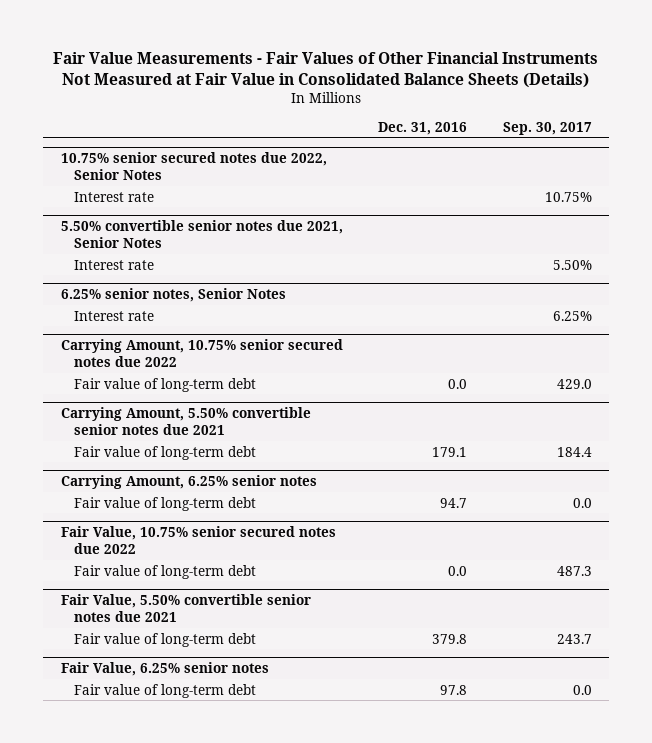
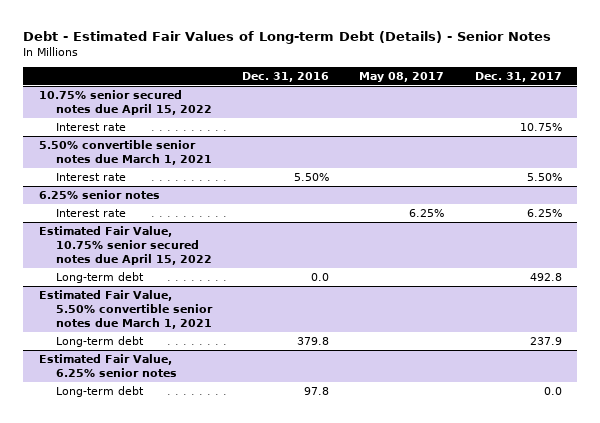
- Fair Value Measurements - Fair Values of Other Financial Instruments Not Measured at Fair Value in Consolidated Balance Sheets (Details)
+ Debt - Estimated Fair Values of Long-term Debt (Details) - Senior Notes
- | Dec. 31, 2016 | Sep. 30, 2017
+ | Dec. 31, 2016 | May 08, 2017 | Dec. 31, 2017
- 10.75% senior secured notes due 2022, Senior Notes
- Interest rate | | 10.75%
- 5.50% convertible senior notes due 2021, Senior Notes
+ 10.75% senior secured notes due April 15, 2022
- 6.25% senior notes, Senior Notes
+ 5.50% convertible senior notes due March 1, 2021
+ Interest rate | 5.50% | | 5.50%
+ 6.25% senior notes
- Carrying Amount, 10.75% senior secured notes due 2022
- Fair value of long-term debt | 0.0 | 429.0
- Carrying Amount, 5.50% convertible senior notes due 2021
- Fair value of long-term debt | 179.1 | 184.4
- Carrying Amount, 6.25% senior notes
- Fair value of long-term debt | 94.7 | 0.0
- Fair Value, 10.75% senior secured notes due 2022
- Fair value of long-term debt | 0.0 | 487.3
- Fair Value, 5.50% convertible senior notes due 2021
- Fair value of long-term debt | 379.8 | 243.7
- Fair Value, 6.25% senior notes
- Fair value of long-term debt | 97.8 | 0.0
+ Estimated Fair Value, 10.75% senior secured notes due April 15, 2022
+ Long-term debt | 0.0 | | 492.8
+ Estimated Fair Value, 5.50% convertible senior notes due March 1, 2021
+ Long-term debt | 379.8 | | 237.9
+ Estimated Fair Value, 6.25% senior notes
+ Long-term debt | 97.8 | | 0.0

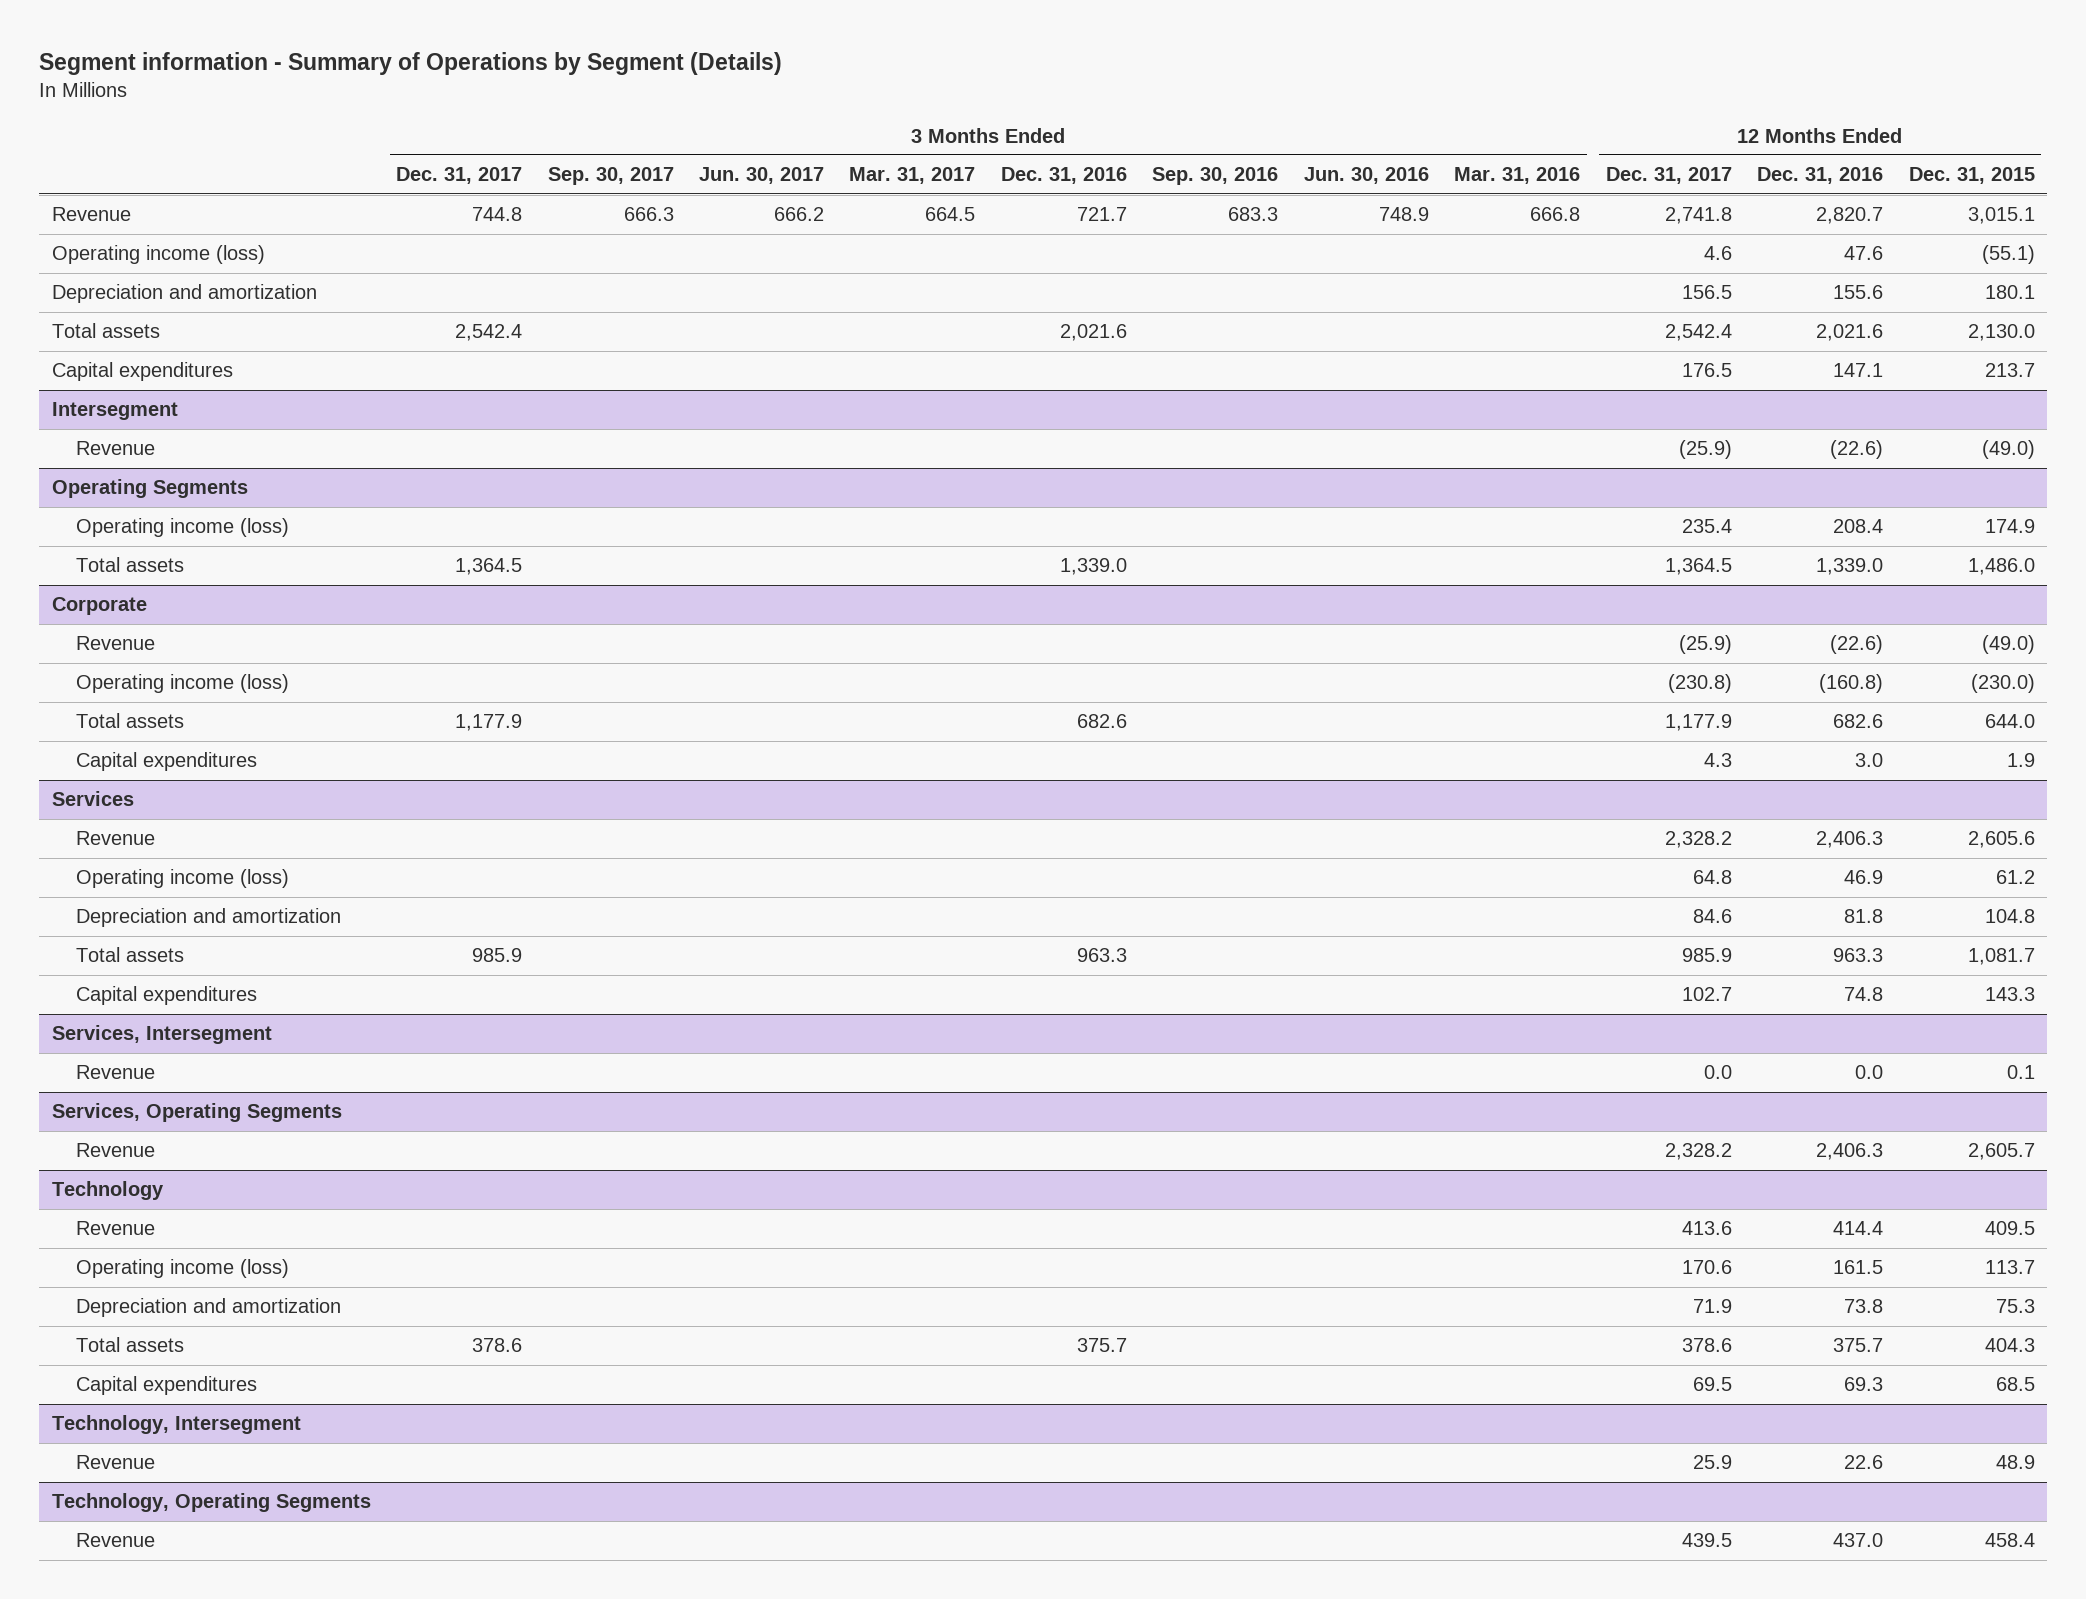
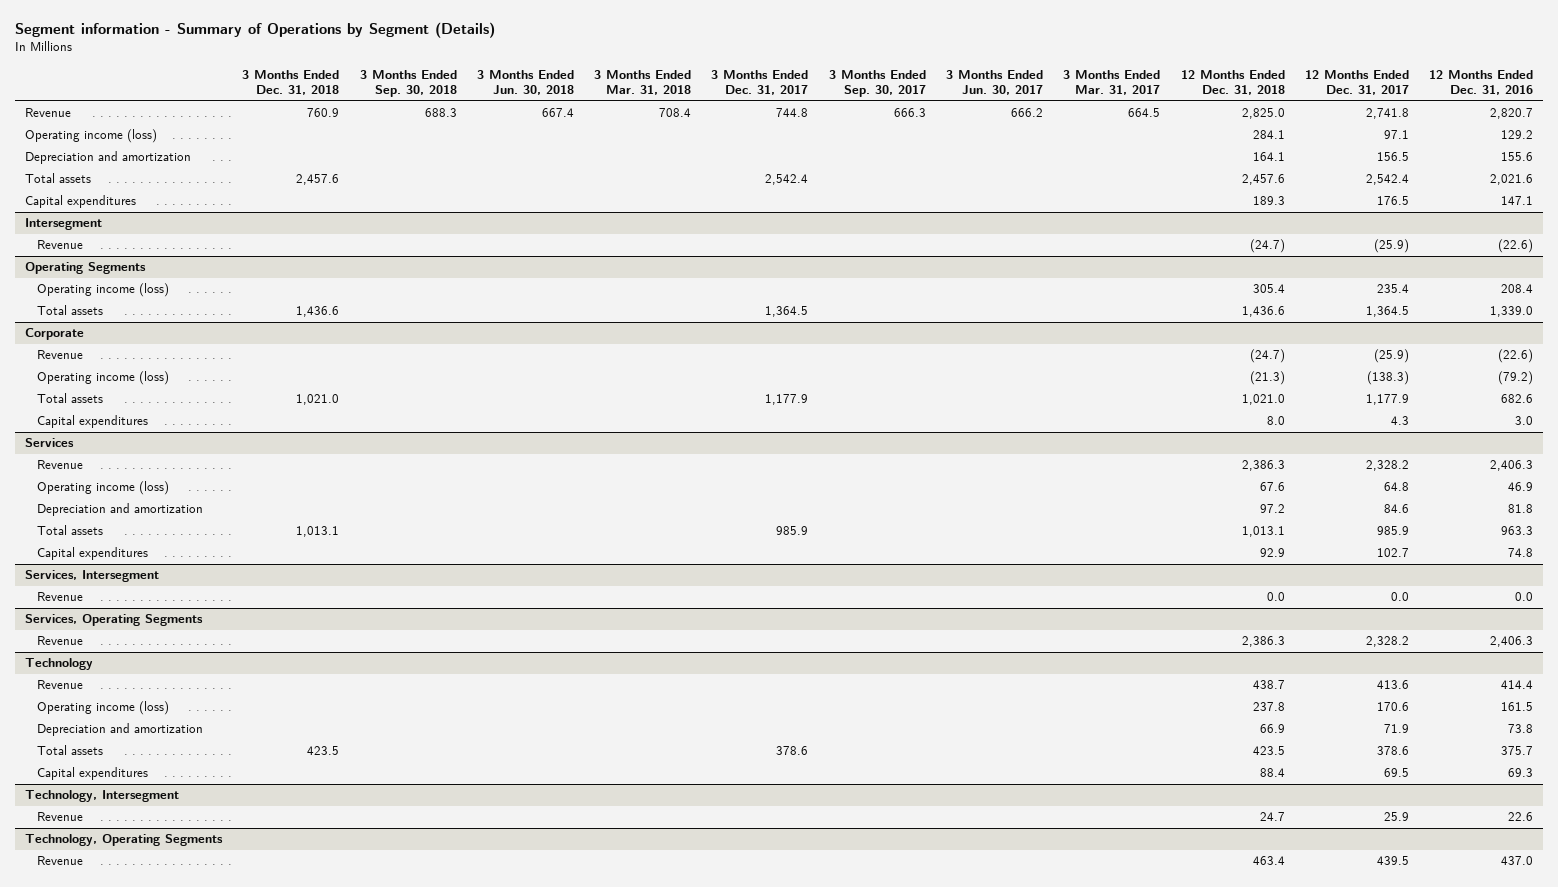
- | 3 Months Ended Dec. 31, 2017 | 3 Months Ended Sep. 30, 2017 | 3 Months Ended Jun. 30, 2017 | 3 Months Ended Mar. 31, 2017 | 3 Months Ended Dec. 31, 2016 | 3 Months Ended Sep. 30, 2016 | 3 Months Ended Jun. 30, 2016 | 3 Months Ended Mar. 31, 2016 | 12 Months Ended Dec. 31, 2017 | 12 Months Ended Dec. 31, 2016 | 12 Months Ended Dec. 31, 2015
+ | 3 Months Ended Dec. 31, 2018 | 3 Months Ended Sep. 30, 2018 | 3 Months Ended Jun. 30, 2018 | 3 Months Ended Mar. 31, 2018 | 3 Months Ended Dec. 31, 2017 | 3 Months Ended Sep. 30, 2017 | 3 Months Ended Jun. 30, 2017 | 3 Months Ended Mar. 31, 2017 | 12 Months Ended Dec. 31, 2018 | 12 Months Ended Dec. 31, 2017 | 12 Months Ended Dec. 31, 2016
- Operating income (loss) | | | | | | | | | 4.6 | 47.6 | (55.1)
+ Operating income (loss) | | | | | | | | | 284.1 | 97.1 | 129.2
@ Corporate
- Operating income (loss) | | | | | | | | | (230.8) | (160.8) | (230.0)
+ Operating income (loss) | | | | | | | | | (21.3) | (138.3) | (79.2)

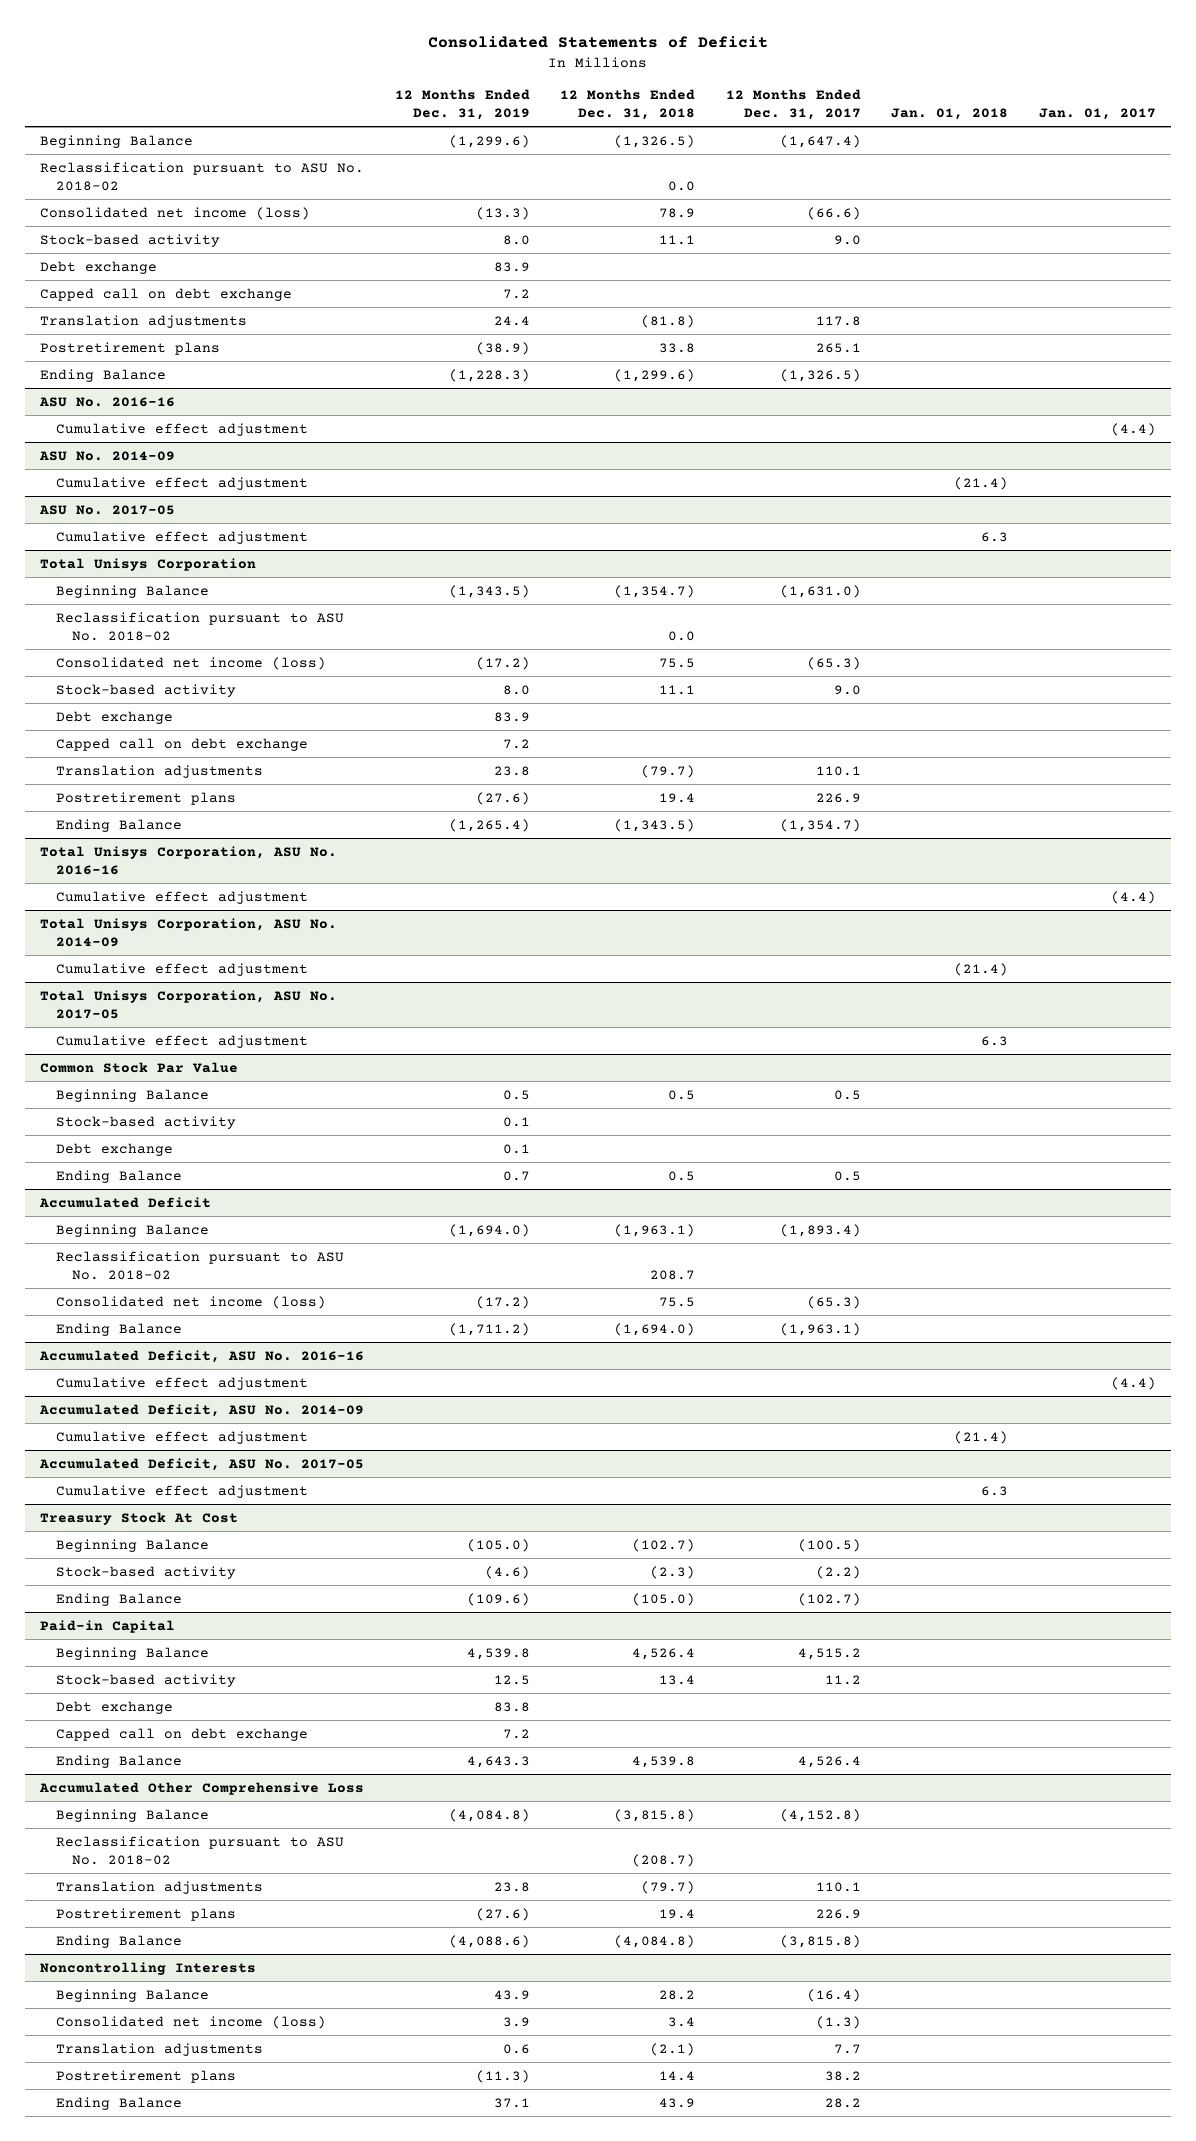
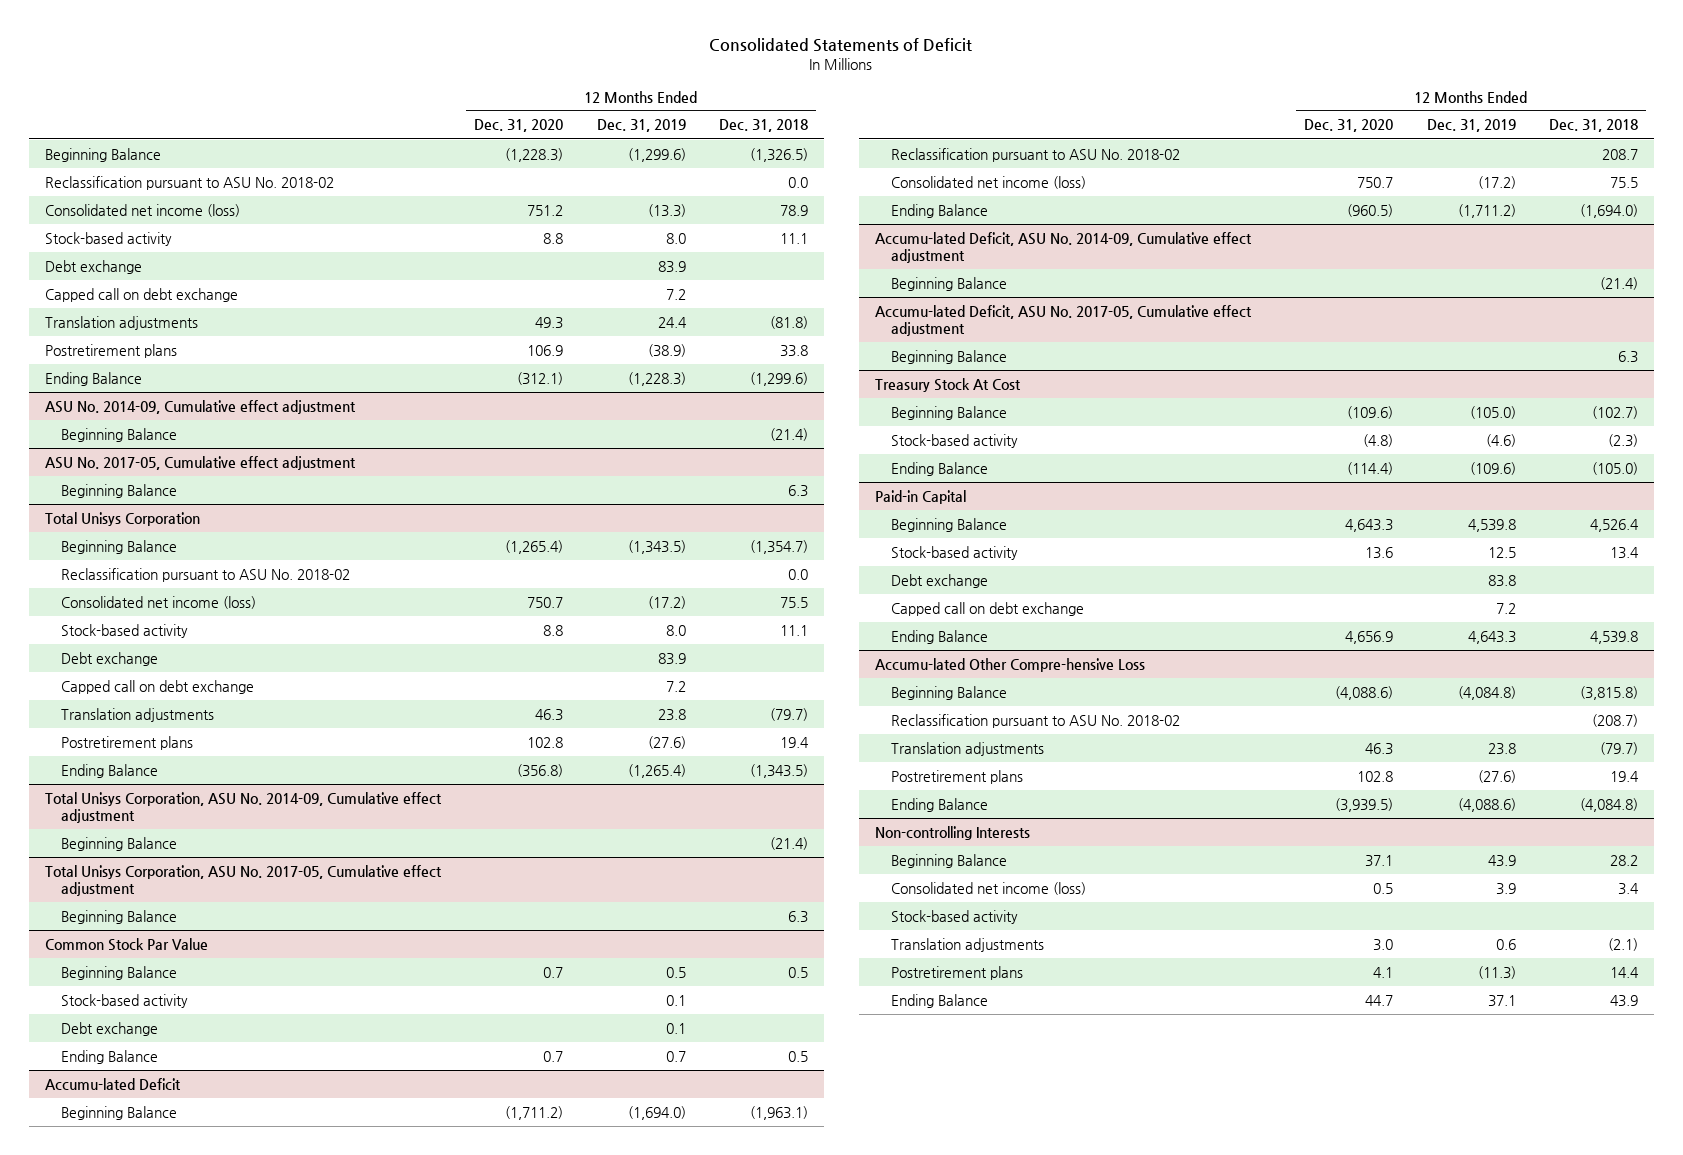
- | 12 Months Ended Dec. 31, 2019 | 12 Months Ended Dec. 31, 2018 | 12 Months Ended Dec. 31, 2017 | Jan. 01, 2018 | Jan. 01, 2017
+ | 12 Months Ended Dec. 31, 2020 | 12 Months Ended Dec. 31, 2019 | 12 Months Ended Dec. 31, 2018
- ASU No. 2016-16
- Cumulative effect adjustment | | | | | (4.4)
- ASU No. 2014-09
- Cumulative effect adjustment | | | | (21.4) |
- ASU No. 2017-05
- Cumulative effect adjustment | | | | 6.3 |
+ ASU No. 2014-09, Cumulative effect adjustment
+ Beginning Balance | | | (21.4)
+ ASU No. 2017-05, Cumulative effect adjustment
+ Beginning Balance | | | 6.3
- Total Unisys Corporation, ASU No. 2016-16
- Cumulative effect adjustment | | | | | (4.4)
- Total Unisys Corporation, ASU No. 2014-09
- Cumulative effect adjustment | | | | (21.4) |
- Total Unisys Corporation, ASU No. 2017-05
- Cumulative effect adjustment | | | | 6.3 |
+ Total Unisys Corporation, ASU No. 2014-09, Cumulative effect adjustment
+ Beginning Balance | | | (21.4)
+ Total Unisys Corporation, ASU No. 2017-05, Cumulative effect adjustment
+ Beginning Balance | | | 6.3
- Accumulated Deficit
+ Accumu-lated Deficit
- Accumulated Deficit, ASU No. 2016-16
- Cumulative effect adjustment | | | | | (4.4)
- Accumulated Deficit, ASU No. 2014-09
- Cumulative effect adjustment | | | | (21.4) |
- Accumulated Deficit, ASU No. 2017-05
- Cumulative effect adjustment | | | | 6.3 |
+ Accumu-lated Deficit, ASU No. 2014-09, Cumulative effect adjustment
+ Beginning Balance | | | (21.4)
+ Accumu-lated Deficit, ASU No. 2017-05, Cumulative effect adjustment
+ Beginning Balance | | | 6.3
- Accumulated Other Comprehensive Loss
+ Accumu-lated Other Compre-hensive Loss
- Noncontrolling Interests
+ Non-controlling Interests
+ Stock-based activity

